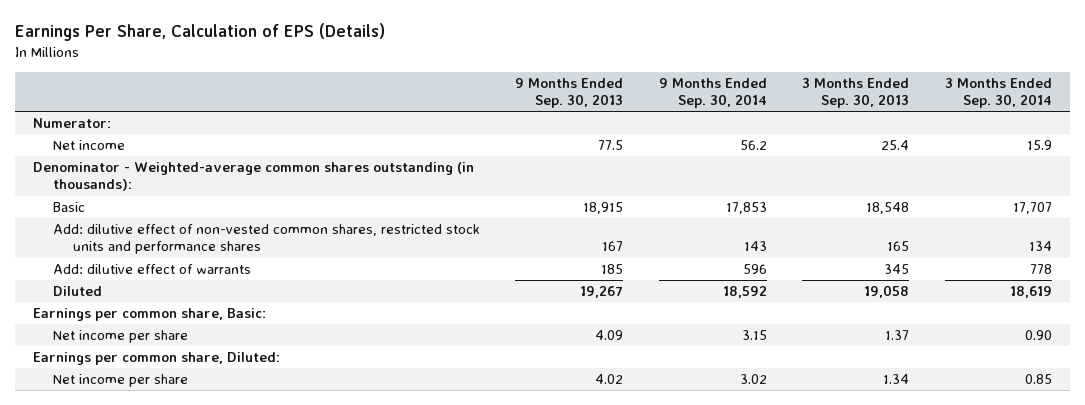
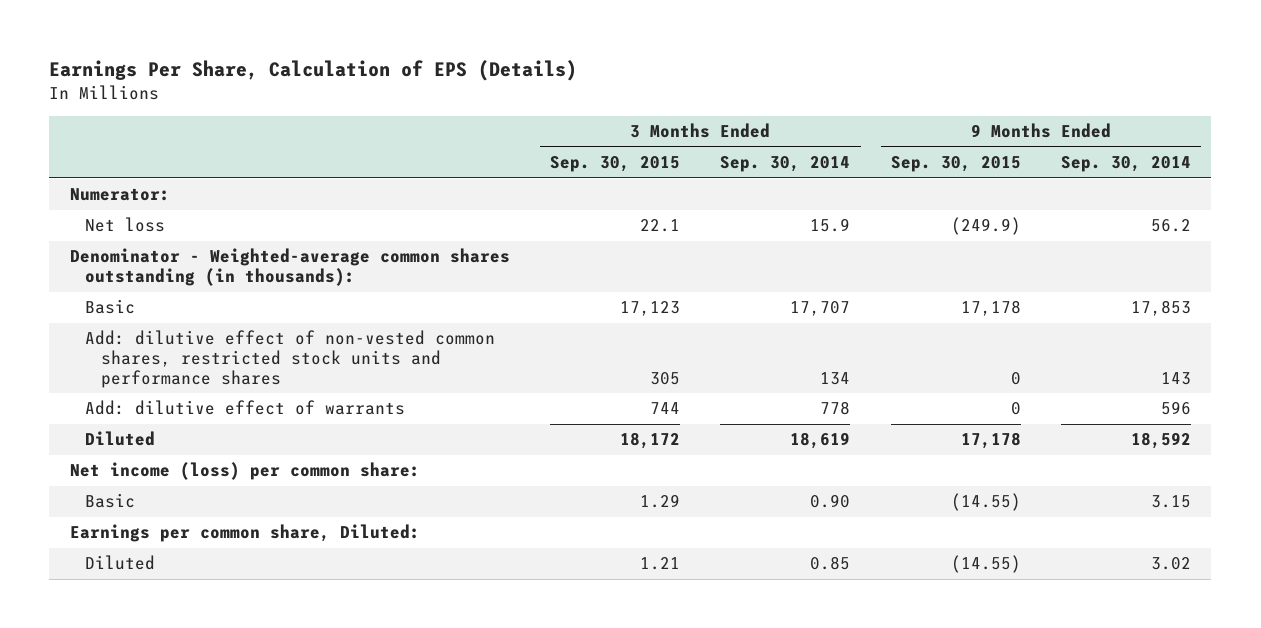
- | 9 Months Ended Sep. 30, 2013 | 9 Months Ended Sep. 30, 2014 | 3 Months Ended Sep. 30, 2013 | 3 Months Ended Sep. 30, 2014
+ | 3 Months Ended Sep. 30, 2015 | 3 Months Ended Sep. 30, 2014 | 9 Months Ended Sep. 30, 2015 | 9 Months Ended Sep. 30, 2014
- Net income | 77.5 | 56.2 | 25.4 | 15.9
+ Net loss | 22.1 | 15.9 | (249.9) | 56.2
- Earnings per common share, Basic:
- Net income per share | 4.09 | 3.15 | 1.37 | 0.90
+ Net income (loss) per common share:
+ Basic | 1.29 | 0.90 | (14.55) | 3.15
- Net income per share | 4.02 | 3.02 | 1.34 | 0.85
+ Diluted | 1.21 | 0.85 | (14.55) | 3.02

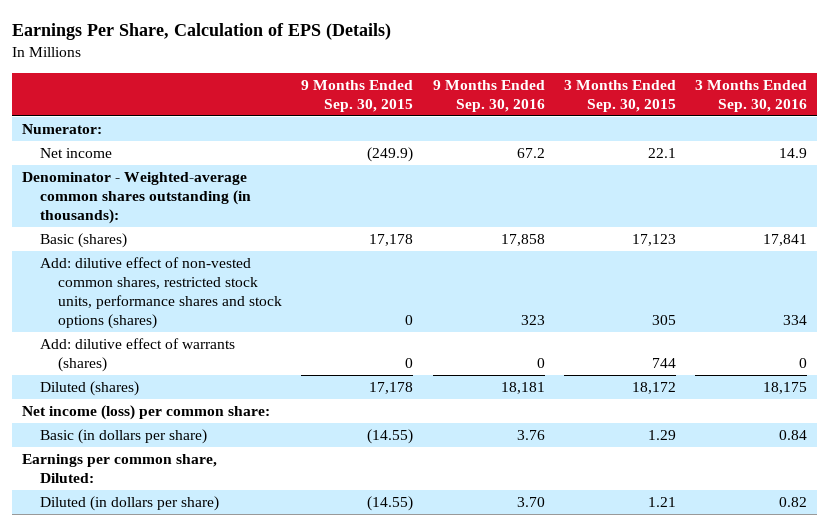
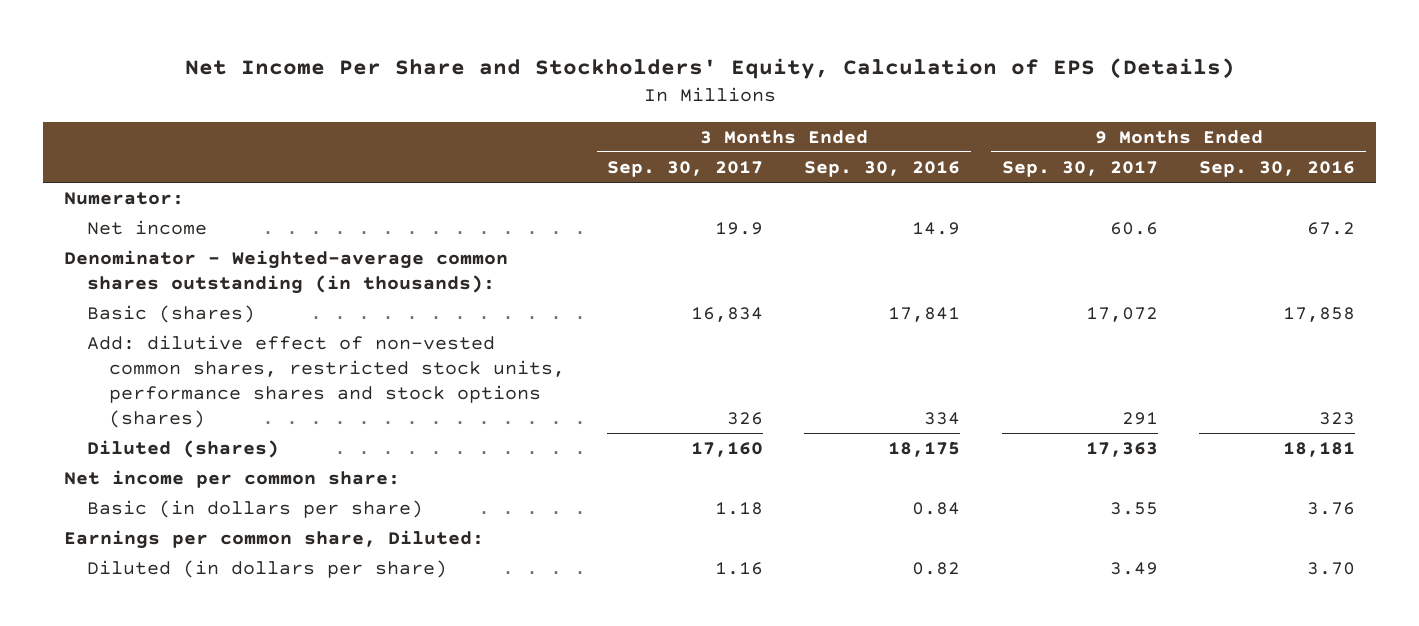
- Earnings Per Share, Calculation of EPS (Details)
+ Net Income Per Share and Stockholders' Equity, Calculation of EPS (Details)
- | 9 Months Ended Sep. 30, 2015 | 9 Months Ended Sep. 30, 2016 | 3 Months Ended Sep. 30, 2015 | 3 Months Ended Sep. 30, 2016
+ | 3 Months Ended Sep. 30, 2017 | 3 Months Ended Sep. 30, 2016 | 9 Months Ended Sep. 30, 2017 | 9 Months Ended Sep. 30, 2016
- Add: dilutive effect of warrants (shares) | 0 | 0 | 744 | 0
- Net income (loss) per common share:
+ Net income per common share:

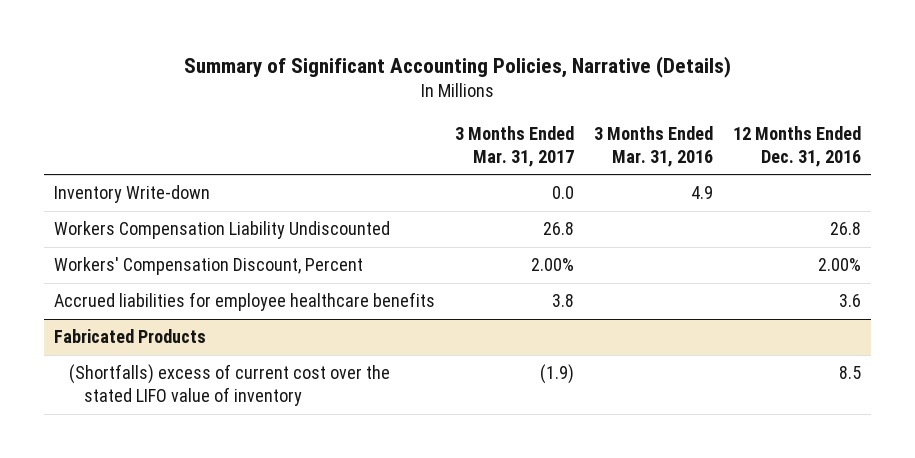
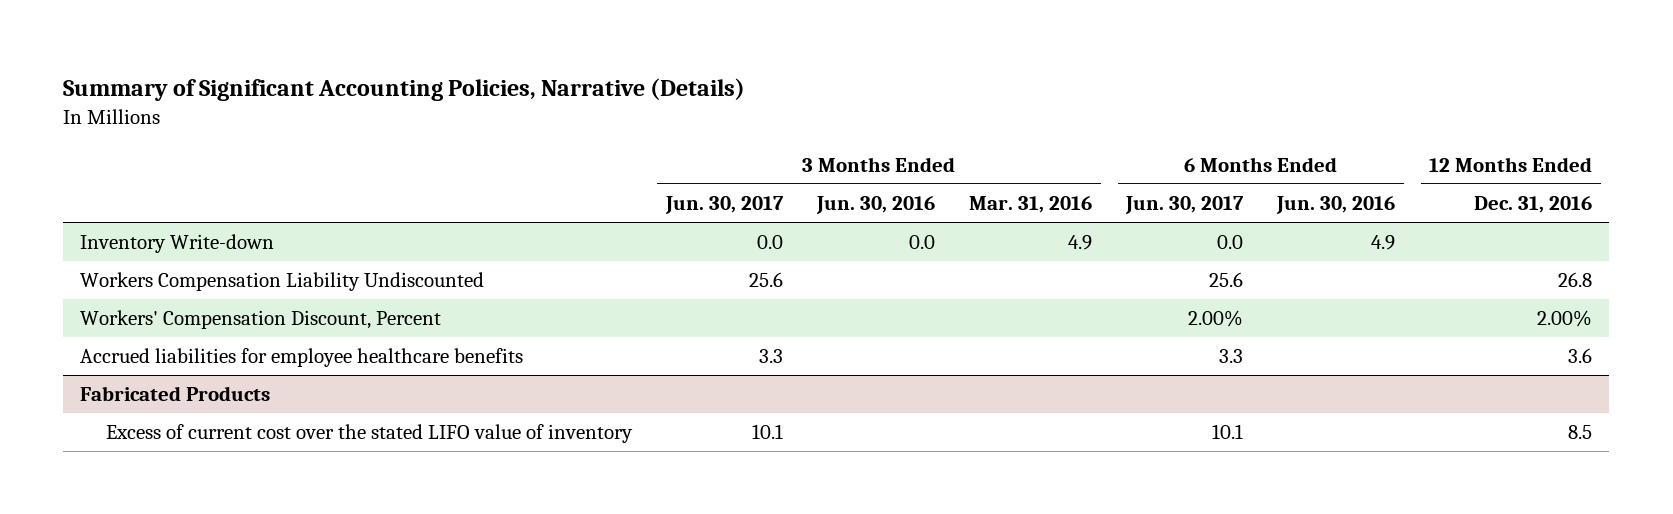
- | 3 Months Ended Mar. 31, 2017 | 3 Months Ended Mar. 31, 2016 | 12 Months Ended Dec. 31, 2016
+ | 3 Months Ended Jun. 30, 2017 | 3 Months Ended Jun. 30, 2016 | 3 Months Ended Mar. 31, 2016 | 6 Months Ended Jun. 30, 2017 | 6 Months Ended Jun. 30, 2016 | 12 Months Ended Dec. 31, 2016
@ Fabricated Products
- (Shortfalls) excess of current cost over the stated LIFO value of inventory | (1.9) | | 8.5
+ Excess of current cost over the stated LIFO value of inventory | 10.1 | | | 10.1 | | 8.5

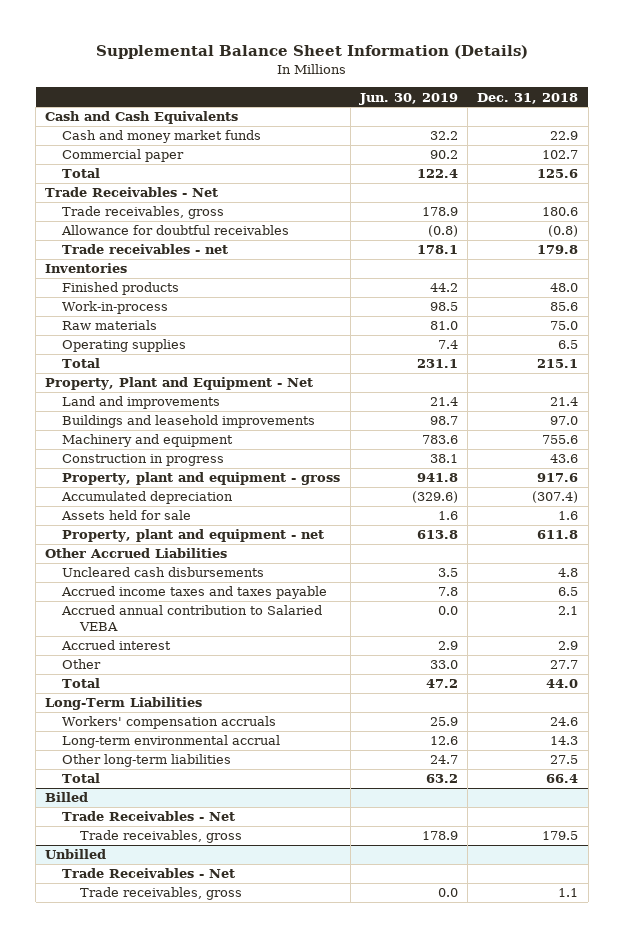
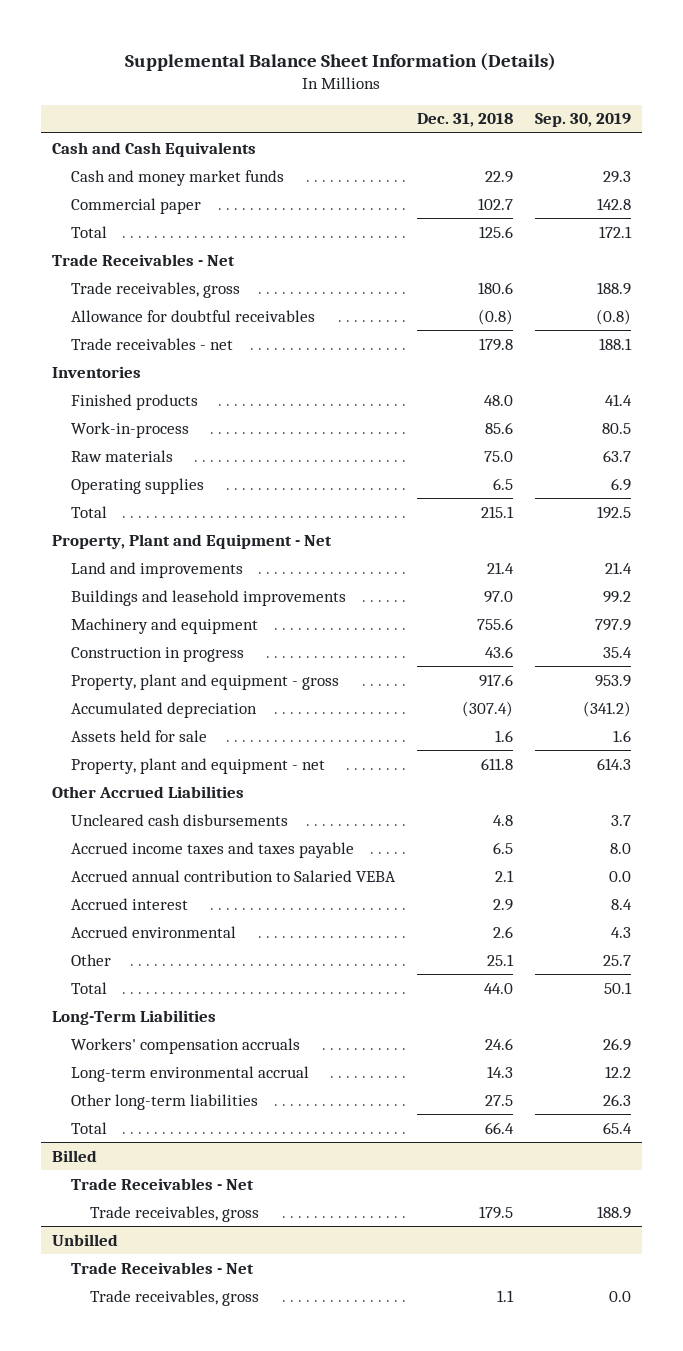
- | Jun. 30, 2019 | Dec. 31, 2018
+ | Dec. 31, 2018 | Sep. 30, 2019
- Other | 33.0 | 27.7
+ Accrued environmental | 2.6 | 4.3
+ Other | 25.1 | 25.7

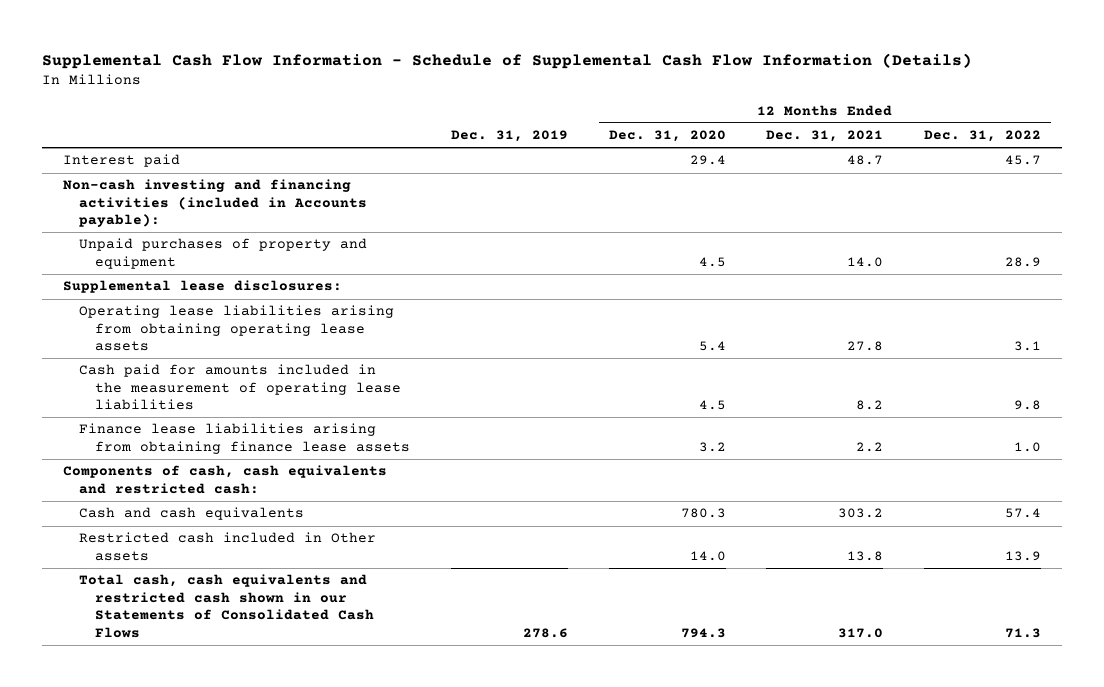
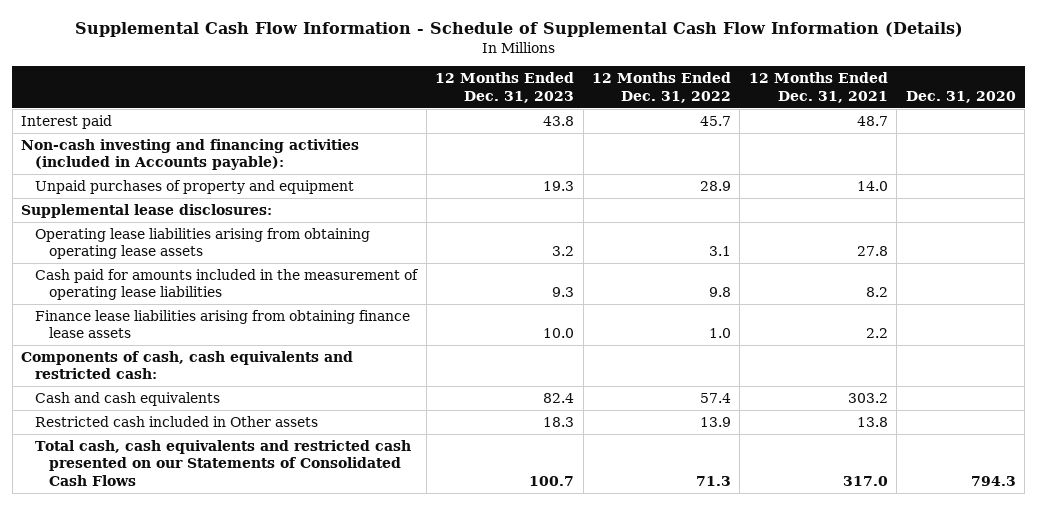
- | Dec. 31, 2019 | 12 Months Ended Dec. 31, 2020 | 12 Months Ended Dec. 31, 2021 | 12 Months Ended Dec. 31, 2022
+ | 12 Months Ended Dec. 31, 2023 | 12 Months Ended Dec. 31, 2022 | 12 Months Ended Dec. 31, 2021 | Dec. 31, 2020
- Total cash, cash equivalents and restricted cash shown in our Statements of Consolidated Cash Flows | 278.6 | 794.3 | 317.0 | 71.3
+ Total cash, cash equivalents and restricted cash presented on our Statements of Consolidated Cash Flows | 100.7 | 71.3 | 317.0 | 794.3

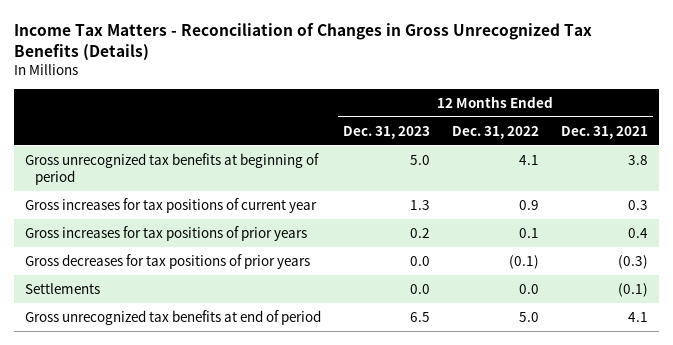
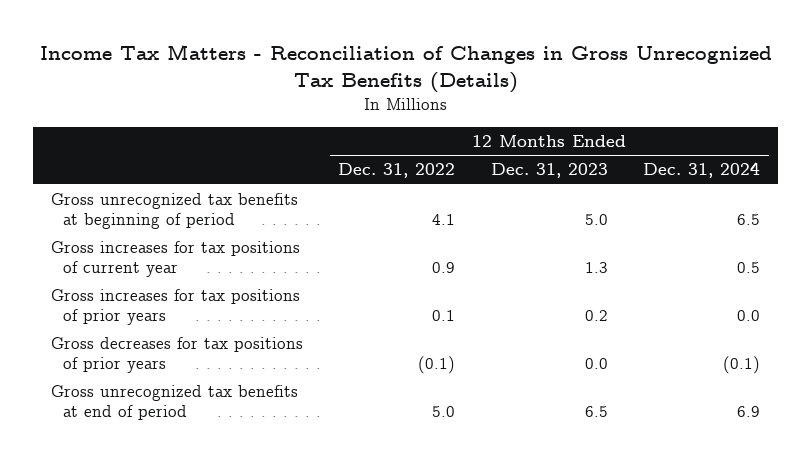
- | 12 Months Ended Dec. 31, 2023 | 12 Months Ended Dec. 31, 2022 | 12 Months Ended Dec. 31, 2021
+ | 12 Months Ended Dec. 31, 2022 | 12 Months Ended Dec. 31, 2023 | 12 Months Ended Dec. 31, 2024
- Settlements | 0.0 | 0.0 | (0.1)

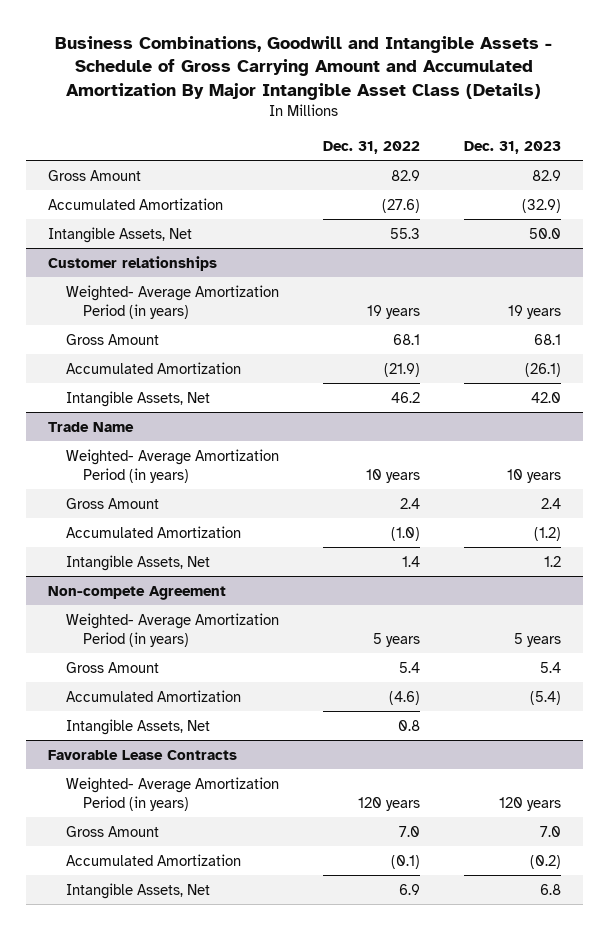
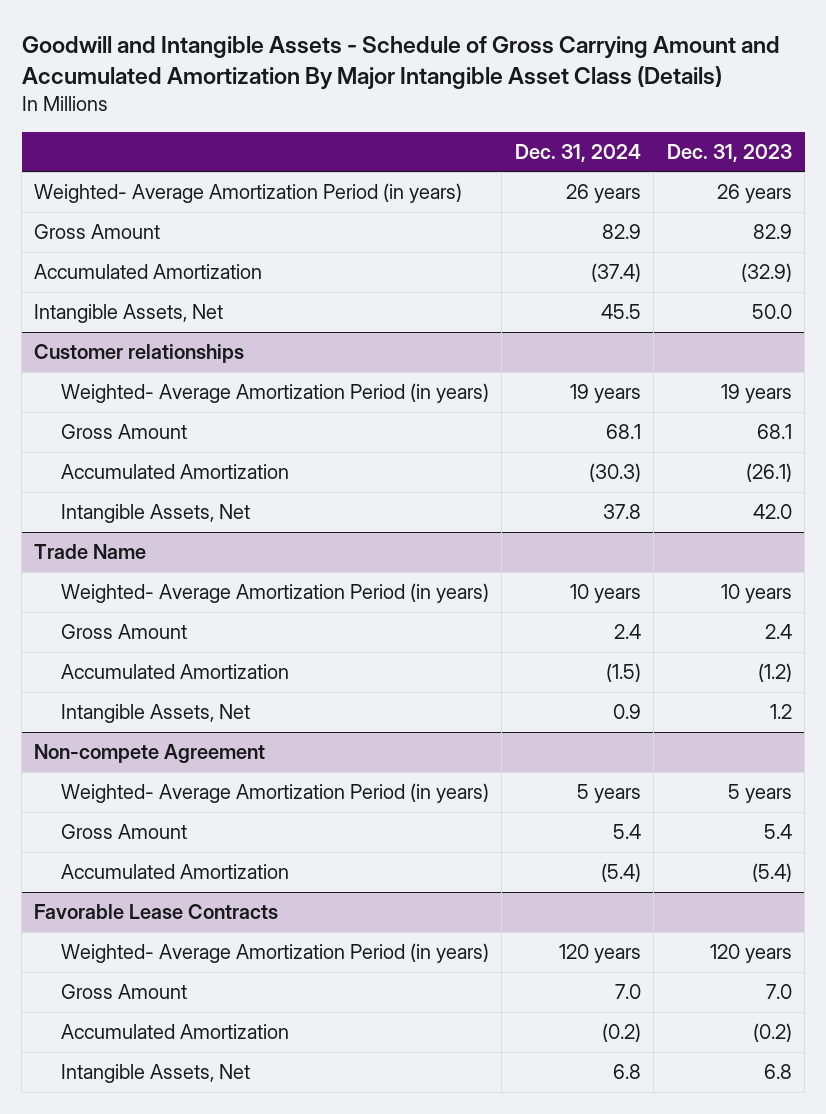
- Business Combinations, Goodwill and Intangible Assets - Schedule of Gross Carrying Amount and Accumulated Amortization By Major Intangible Asset Class (Details)
+ Goodwill and Intangible Assets - Schedule of Gross Carrying Amount and Accumulated Amortization By Major Intangible Asset Class (Details)
- | Dec. 31, 2022 | Dec. 31, 2023
+ | Dec. 31, 2024 | Dec. 31, 2023
+ Weighted- Average Amortization Period (in years) | 26 years | 26 years
@ Non-compete Agreement
- Intangible Assets, Net | 0.8 |

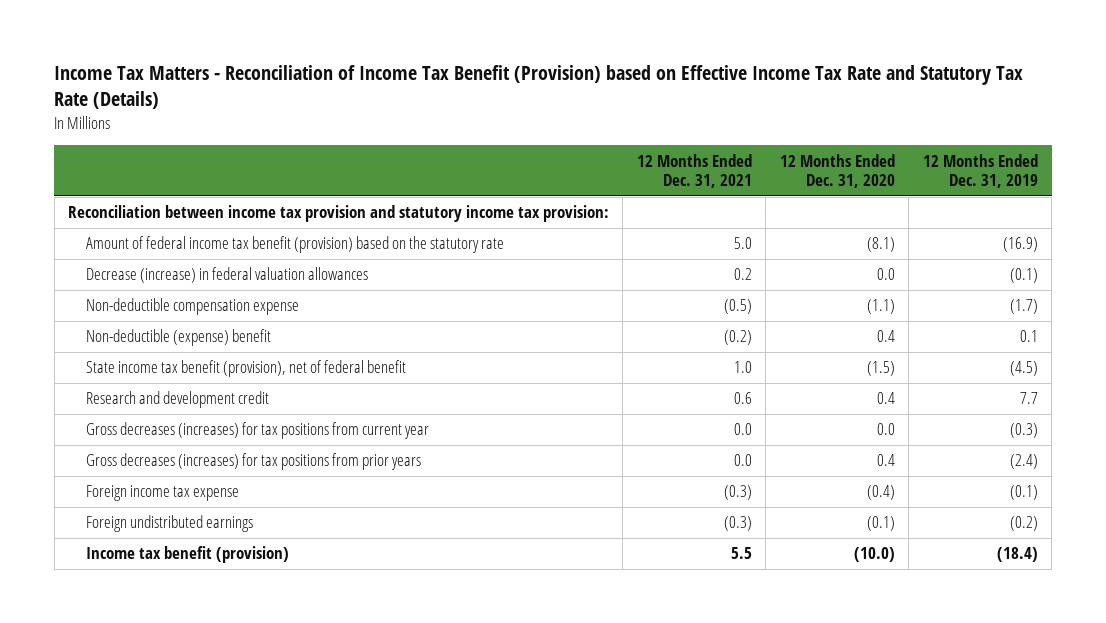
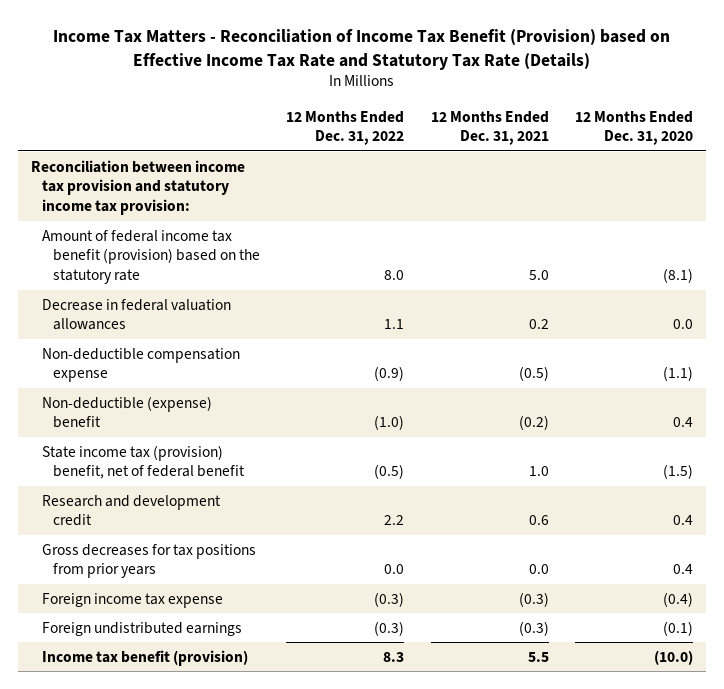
- | 12 Months Ended Dec. 31, 2021 | 12 Months Ended Dec. 31, 2020 | 12 Months Ended Dec. 31, 2019
+ | 12 Months Ended Dec. 31, 2022 | 12 Months Ended Dec. 31, 2021 | 12 Months Ended Dec. 31, 2020
- Decrease (increase) in federal valuation allowances | 0.2 | 0.0 | (0.1)
+ Decrease in federal valuation allowances | 1.1 | 0.2 | 0.0
- State income tax benefit (provision), net of federal benefit | 1.0 | (1.5) | (4.5)
+ State income tax (provision) benefit, net of federal benefit | (0.5) | 1.0 | (1.5)
- Gross decreases (increases) for tax positions from current year | 0.0 | 0.0 | (0.3)
- Gross decreases (increases) for tax positions from prior years | 0.0 | 0.4 | (2.4)
+ Gross decreases for tax positions from prior years | 0.0 | 0.0 | 0.4

